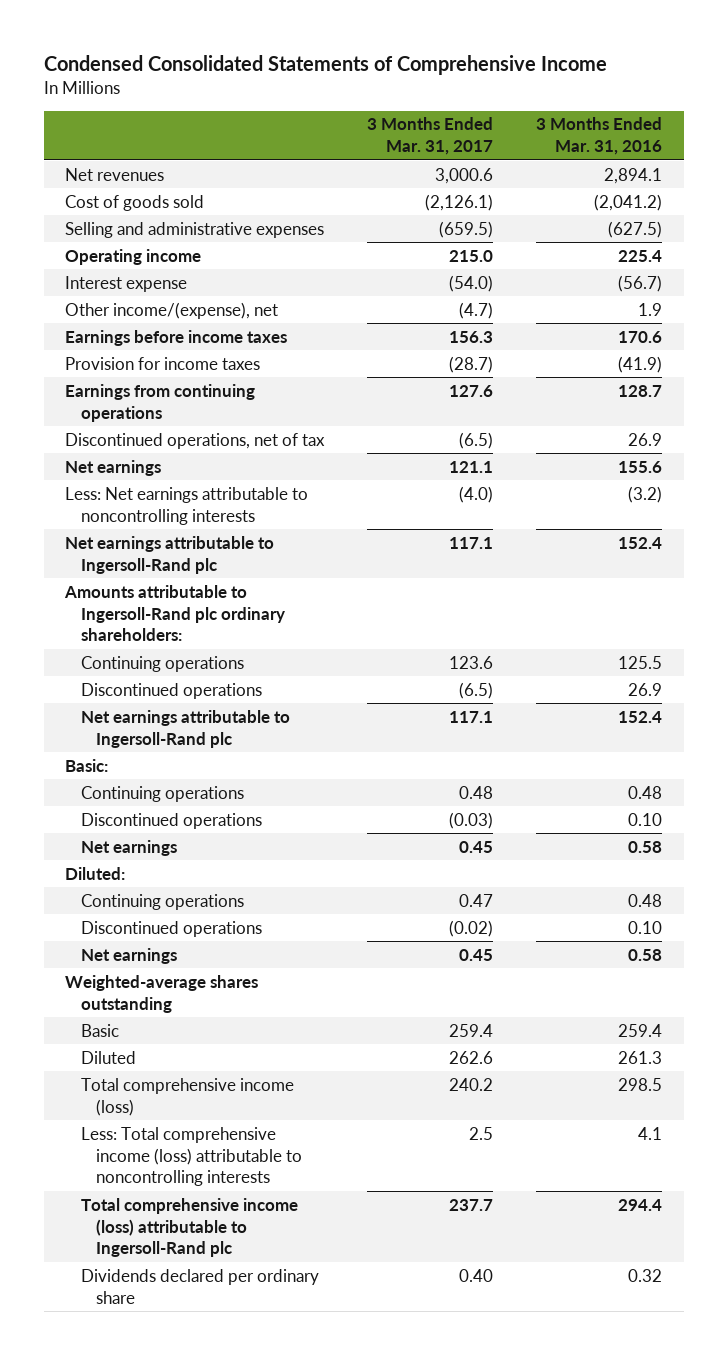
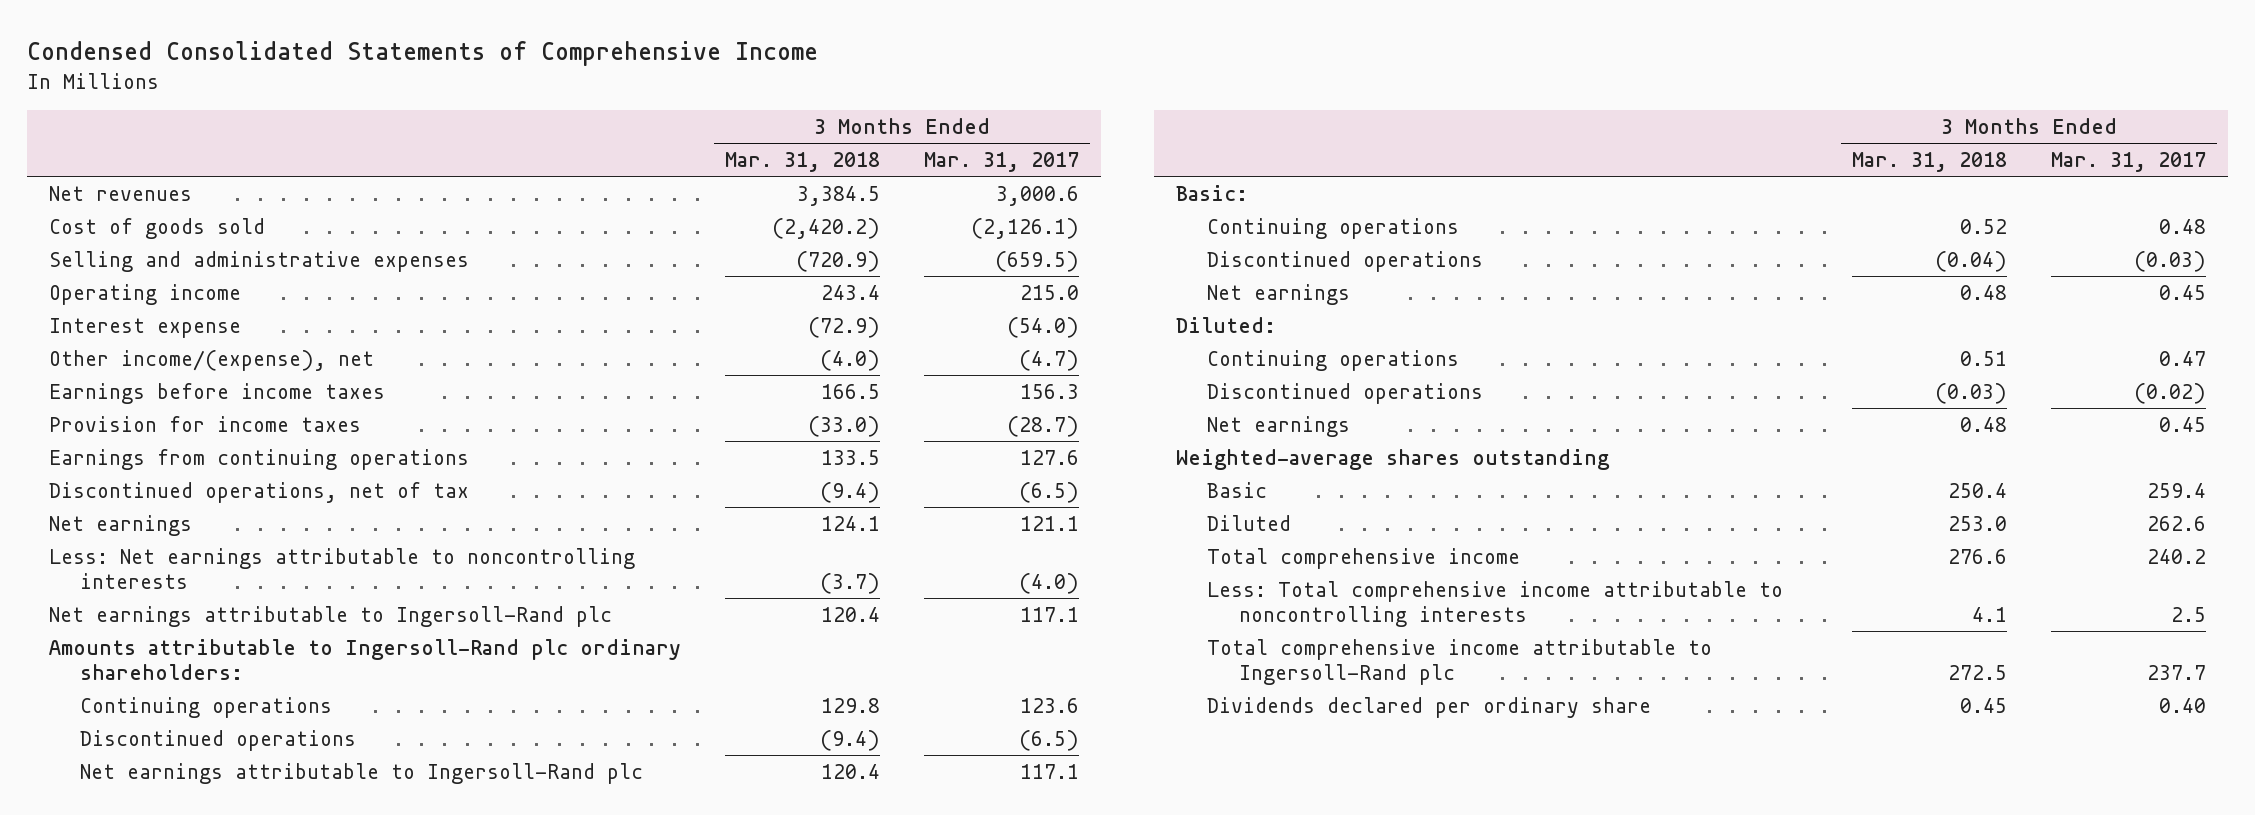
- | 3 Months Ended Mar. 31, 2017 | 3 Months Ended Mar. 31, 2016
+ | 3 Months Ended Mar. 31, 2018 | 3 Months Ended Mar. 31, 2017
- Total comprehensive income (loss) | 240.2 | 298.5
- Less: Total comprehensive income (loss) attributable to noncontrolling interests | 2.5 | 4.1
- Total comprehensive income (loss) attributable to Ingersoll-Rand plc | 237.7 | 294.4
+ Total comprehensive income | 276.6 | 240.2
+ Less: Total comprehensive income attributable to noncontrolling interests | 4.1 | 2.5
+ Total comprehensive income attributable to Ingersoll-Rand plc | 272.5 | 237.7

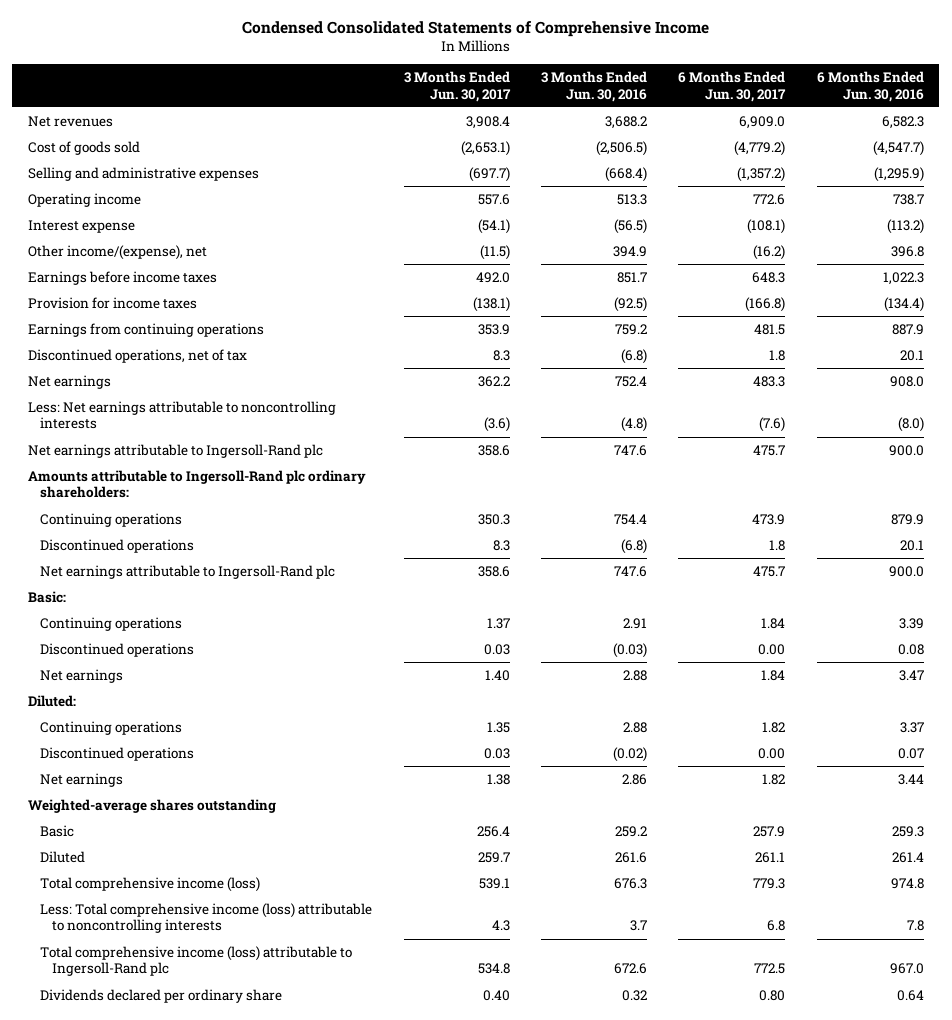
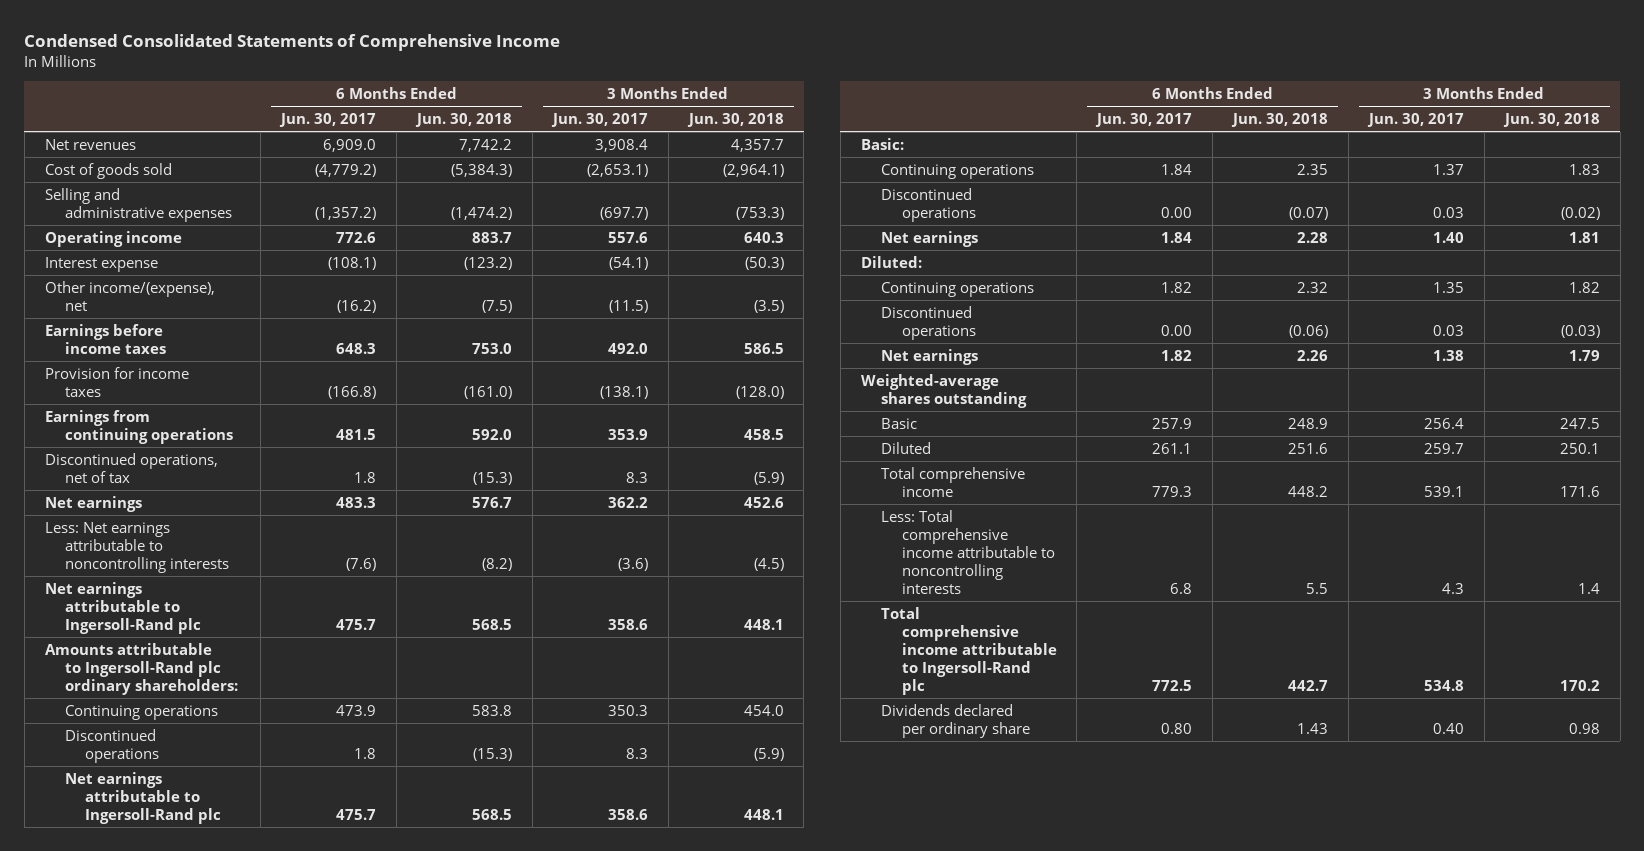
- | 3 Months Ended Jun. 30, 2017 | 3 Months Ended Jun. 30, 2016 | 6 Months Ended Jun. 30, 2017 | 6 Months Ended Jun. 30, 2016
+ | 6 Months Ended Jun. 30, 2017 | 6 Months Ended Jun. 30, 2018 | 3 Months Ended Jun. 30, 2017 | 3 Months Ended Jun. 30, 2018
- Total comprehensive income (loss) | 539.1 | 676.3 | 779.3 | 974.8
- Less: Total comprehensive income (loss) attributable to noncontrolling interests | 4.3 | 3.7 | 6.8 | 7.8
- Total comprehensive income (loss) attributable to Ingersoll-Rand plc | 534.8 | 672.6 | 772.5 | 967.0
+ Total comprehensive income | 779.3 | 448.2 | 539.1 | 171.6
+ Less: Total comprehensive income attributable to noncontrolling interests | 6.8 | 5.5 | 4.3 | 1.4
+ Total comprehensive income attributable to Ingersoll-Rand plc | 772.5 | 442.7 | 534.8 | 170.2

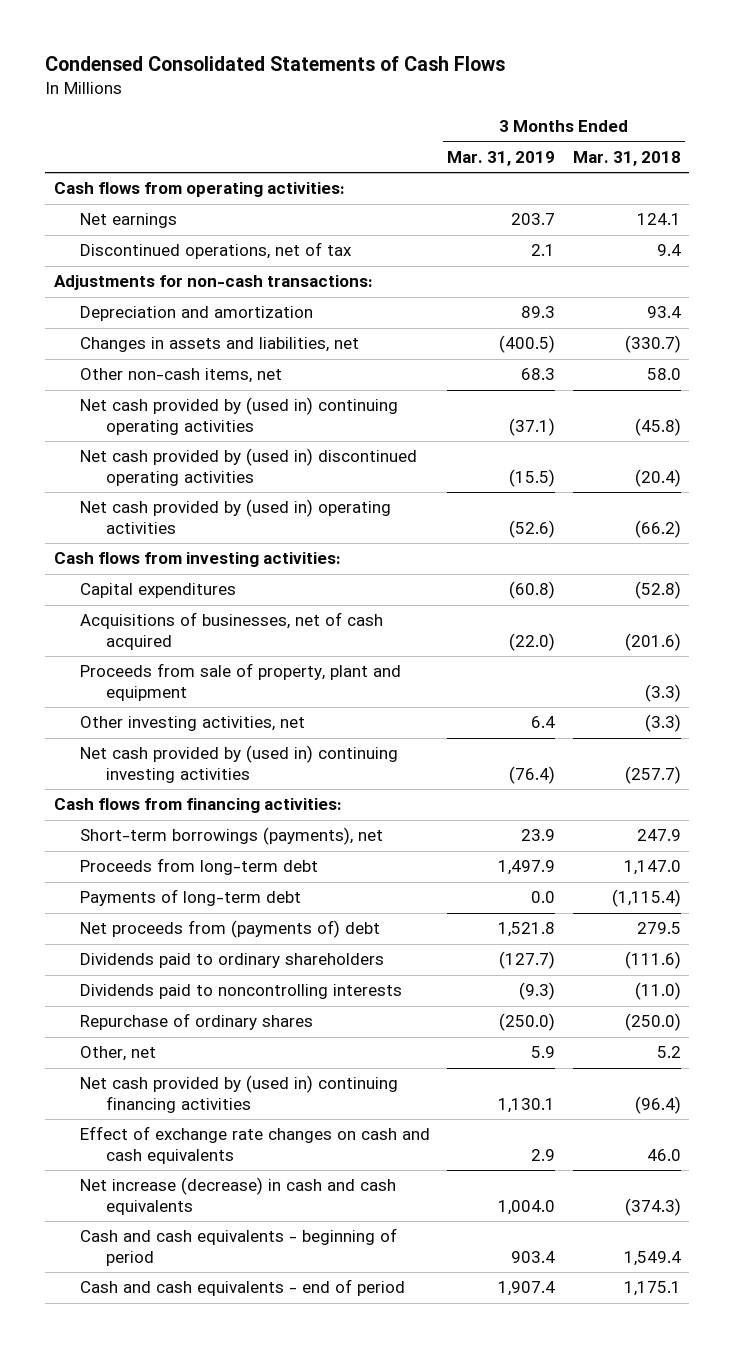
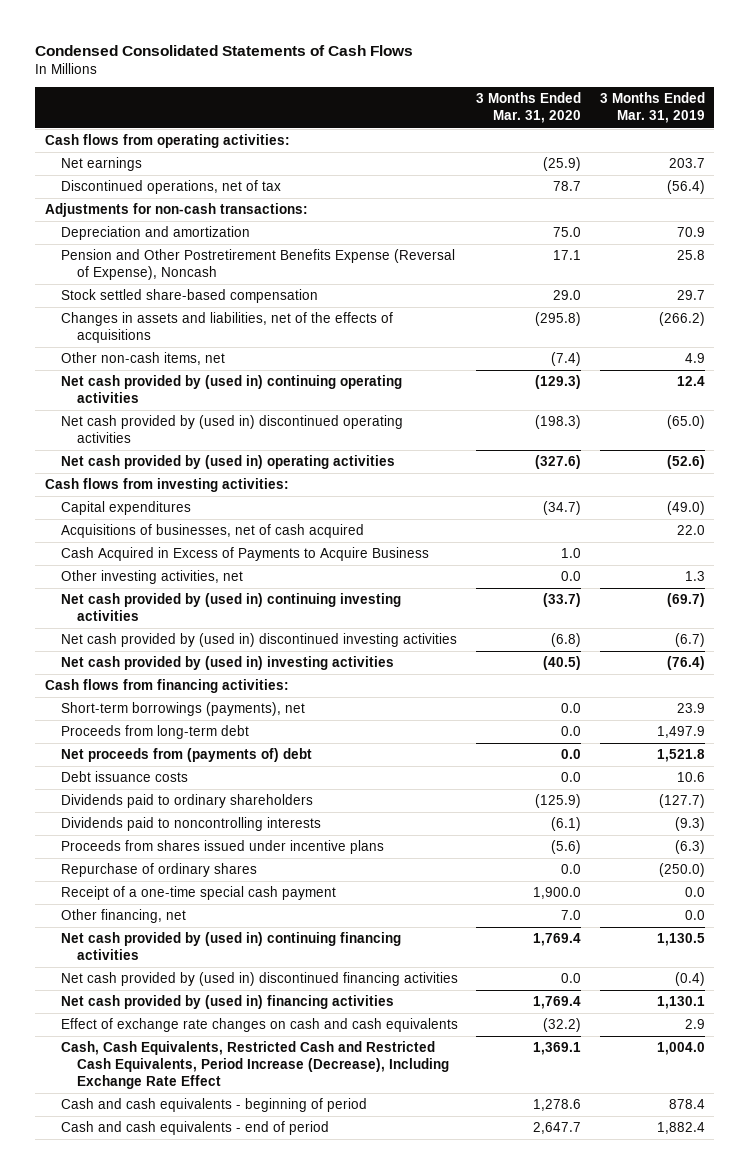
- | 3 Months Ended Mar. 31, 2019 | 3 Months Ended Mar. 31, 2018
+ | 3 Months Ended Mar. 31, 2020 | 3 Months Ended Mar. 31, 2019
- Discontinued operations, net of tax | 2.1 | 9.4
+ Discontinued operations, net of tax | 78.7 | (56.4)
- Depreciation and amortization | 89.3 | 93.4
- Changes in assets and liabilities, net | (400.5) | (330.7)
- Other non-cash items, net | 68.3 | 58.0
- Net cash provided by (used in) continuing operating activities | (37.1) | (45.8)
- Net cash provided by (used in) discontinued operating activities | (15.5) | (20.4)
+ Depreciation and amortization | 75.0 | 70.9
+ Pension and Other Postretirement Benefits Expense (Reversal of Expense), Noncash | 17.1 | 25.8
+ Stock settled share-based compensation | 29.0 | 29.7
+ Changes in assets and liabilities, net of the effects of acquisitions | (295.8) | (266.2)
+ Other non-cash items, net | (7.4) | 4.9
+ Net cash provided by (used in) continuing operating activities | (129.3) | 12.4
+ Net cash provided by (used in) discontinued operating activities | (198.3) | (65.0)
- Capital expenditures | (60.8) | (52.8)
- Acquisitions of businesses, net of cash acquired | (22.0) | (201.6)
- Proceeds from sale of property, plant and equipment | | (3.3)
- Other investing activities, net | 6.4 | (3.3)
- Net cash provided by (used in) continuing investing activities | (76.4) | (257.7)
+ Capital expenditures | (34.7) | (49.0)
+ Acquisitions of businesses, net of cash acquired | | 22.0
+ Cash Acquired in Excess of Payments to Acquire Business | 1.0 |
+ Other investing activities, net | 0.0 | 1.3
+ Net cash provided by (used in) continuing investing activities | (33.7) | (69.7)
+ Net cash provided by (used in) discontinued investing activities | (6.8) | (6.7)
+ Net cash provided by (used in) investing activities | (40.5) | (76.4)
- Payments of long-term debt | 0.0 | (1,115.4)
+ Debt issuance costs | 0.0 | 10.6
+ Proceeds from shares issued under incentive plans | (5.6) | (6.3)
- Other, net | 5.9 | 5.2
- Net cash provided by (used in) continuing financing activities | 1,130.1 | (96.4)
+ Receipt of a one-time special cash payment | 1,900.0 | 0.0
+ Other financing, net | 7.0 | 0.0
+ Net cash provided by (used in) continuing financing activities | 1,769.4 | 1,130.5
+ Net cash provided by (used in) discontinued financing activities | 0.0 | (0.4)
+ Net cash provided by (used in) financing activities | 1,769.4 | 1,130.1
- Net increase (decrease) in cash and cash equivalents | 1,004.0 | (374.3)
- Cash and cash equivalents - beginning of period | 903.4 | 1,549.4
- Cash and cash equivalents - end of period | 1,907.4 | 1,175.1
+ Cash, Cash Equivalents, Restricted Cash and Restricted Cash Equivalents, Period Increase (Decrease), Including Exchange Rate Effect | 1,369.1 | 1,004.0
+ Cash and cash equivalents - beginning of period | 1,278.6 | 878.4
+ Cash and cash equivalents - end of period | 2,647.7 | 1,882.4

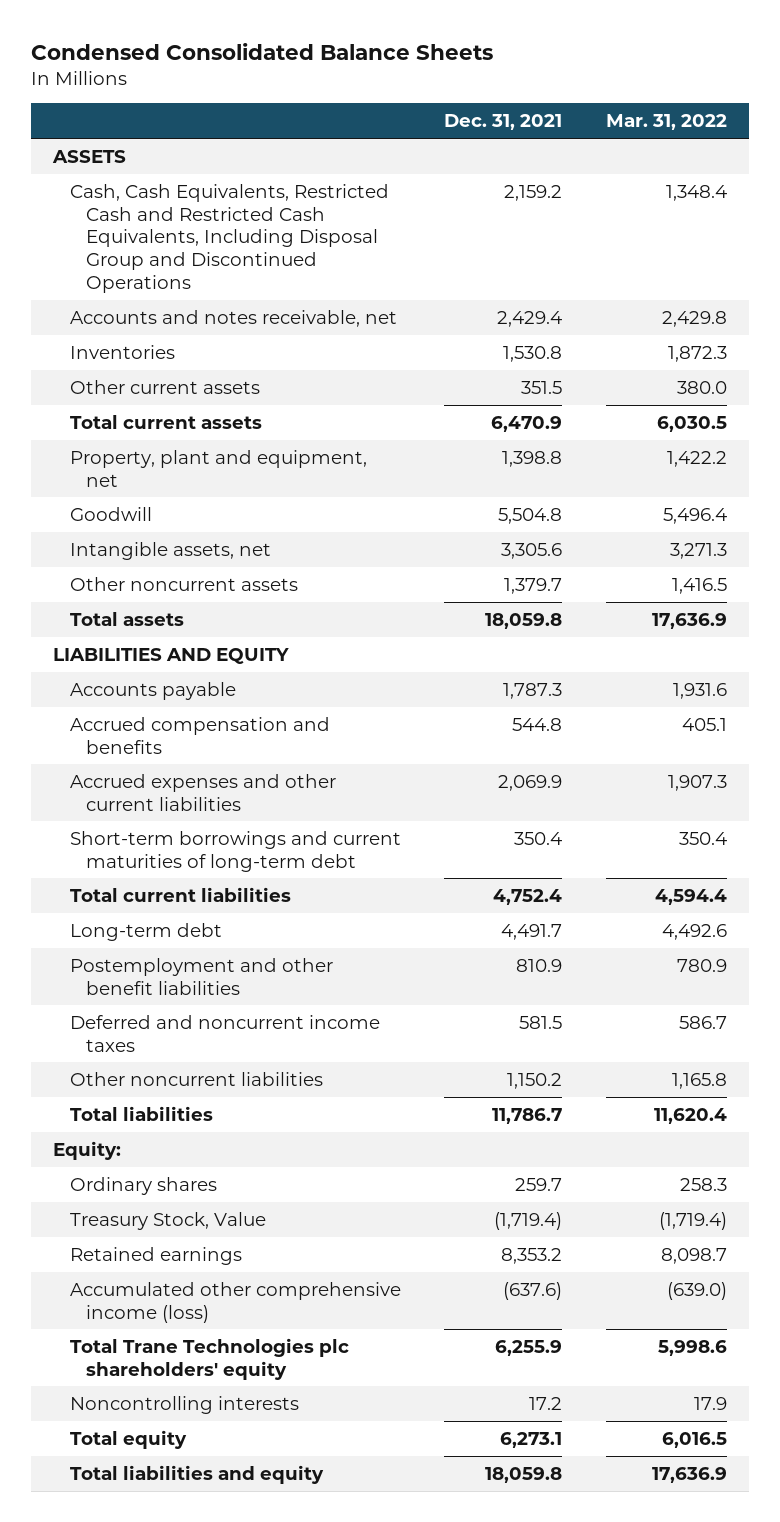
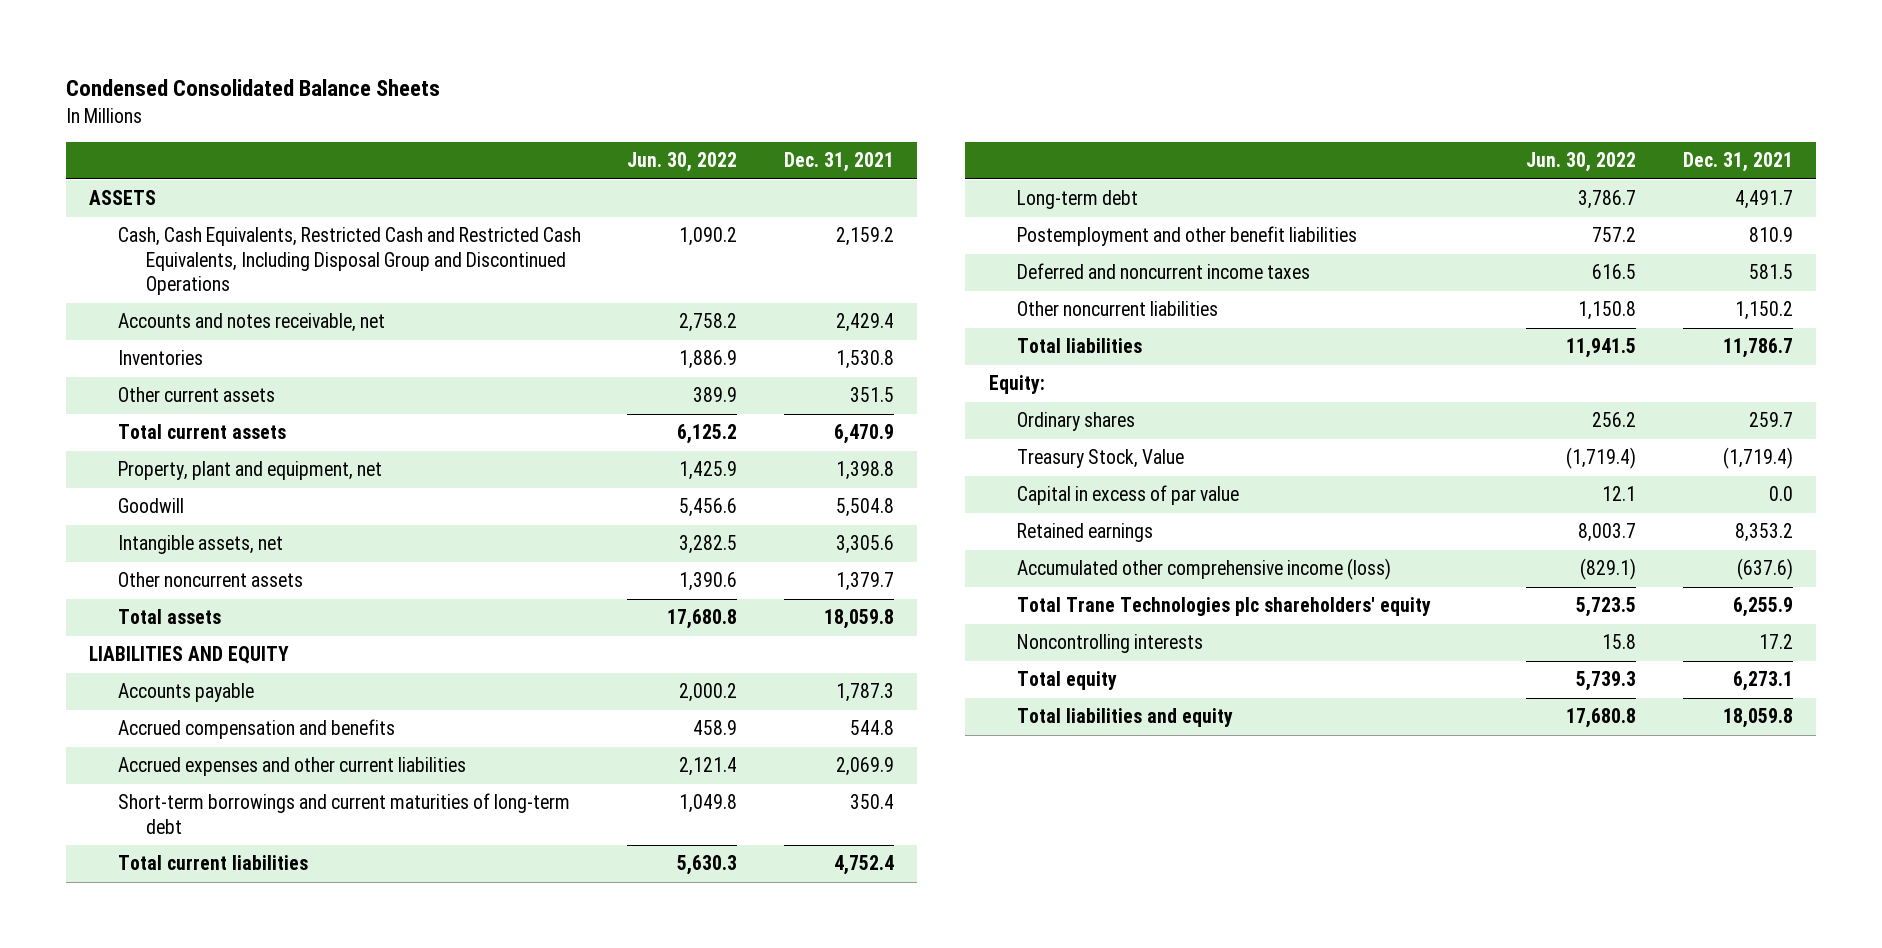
- | Dec. 31, 2021 | Mar. 31, 2022
+ | Jun. 30, 2022 | Dec. 31, 2021
+ Capital in excess of par value | 12.1 | 0.0

